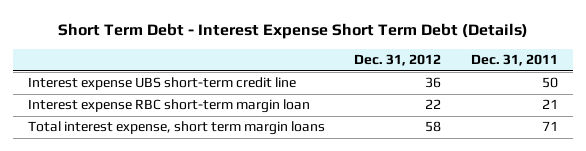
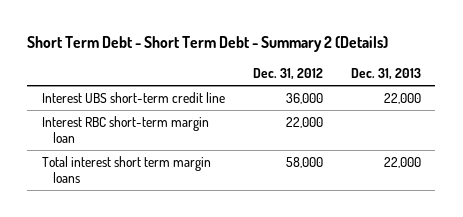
- Short Term Debt - Interest Expense Short Term Debt (Details)
+ Short Term Debt - Short Term Debt - Summary 2 (Details)
- | Dec. 31, 2012 | Dec. 31, 2011
+ | Dec. 31, 2012 | Dec. 31, 2013
- Interest expense UBS short-term credit line | 36 | 50
- Interest expense RBC short-term margin loan | 22 | 21
- Total interest expense, short term margin loans | 58 | 71
+ Interest UBS short-term credit line | 36,000 | 22,000
+ Interest RBC short-term margin loan | 22,000 |
+ Total interest short term margin loans | 58,000 | 22,000

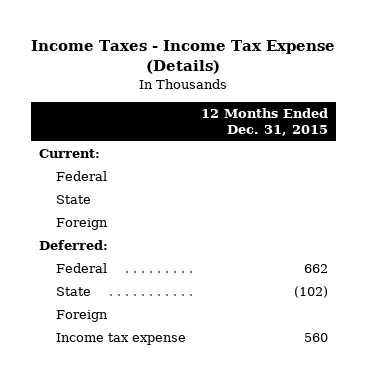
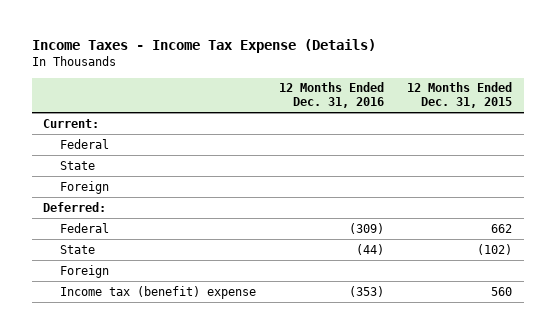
- | 12 Months Ended Dec. 31, 2015
+ | 12 Months Ended Dec. 31, 2016 | 12 Months Ended Dec. 31, 2015
- Income tax expense | 560
+ Income tax (benefit) expense | (353) | 560

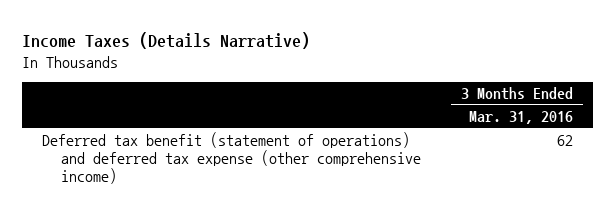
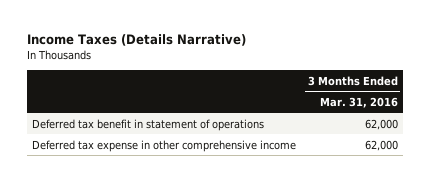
- Deferred tax benefit (statement of operations) and deferred tax expense (other comprehensive income) | 62
+ Deferred tax benefit in statement of operations | 62,000
+ Deferred tax expense in other comprehensive income | 62,000

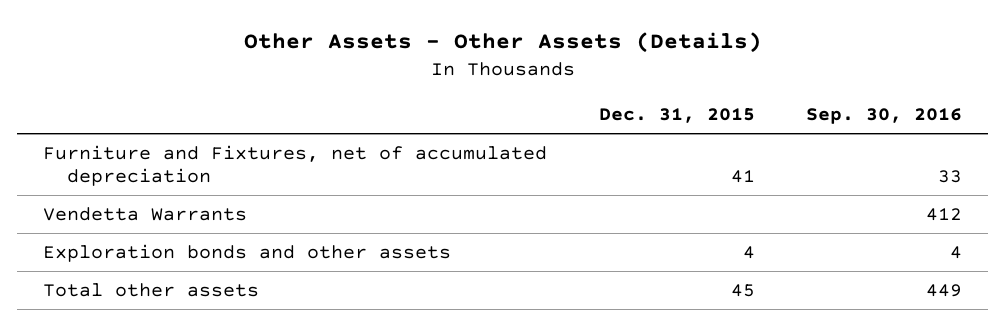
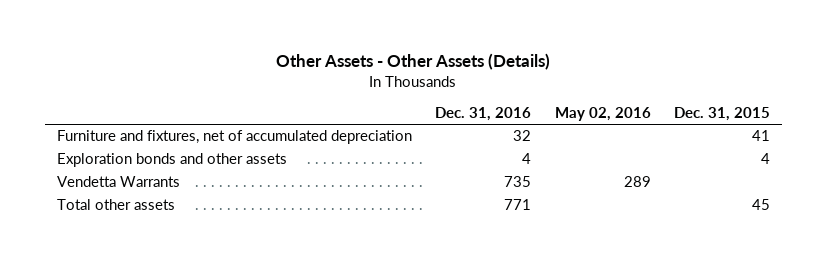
- | Dec. 31, 2015 | Sep. 30, 2016
+ | Dec. 31, 2016 | May 02, 2016 | Dec. 31, 2015
- Furniture and Fixtures, net of accumulated depreciation | 41 | 33
+ Furniture and fixtures, net of accumulated depreciation | 32 | | 41
moved down: Vendetta Warrants | 735 | 289 |

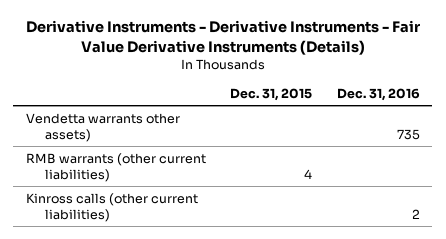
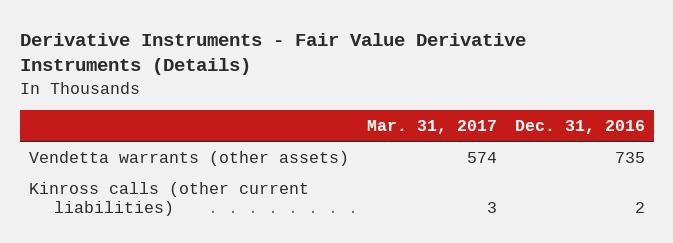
- Derivative Instruments - Derivative Instruments - Fair Value Derivative Instruments (Details)
+ Derivative Instruments - Fair Value Derivative Instruments (Details)
- | Dec. 31, 2015 | Dec. 31, 2016
+ | Mar. 31, 2017 | Dec. 31, 2016
- Vendetta warrants other assets) | | 735
- RMB warrants (other current liabilities) | 4 |
+ Vendetta warrants (other assets) | 574 | 735

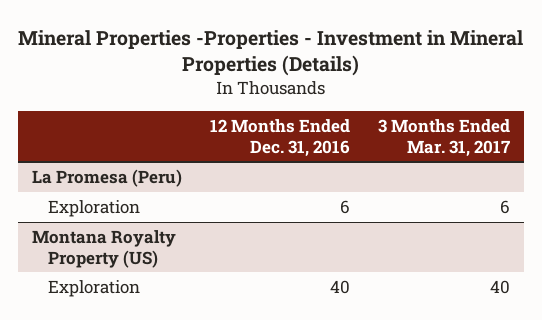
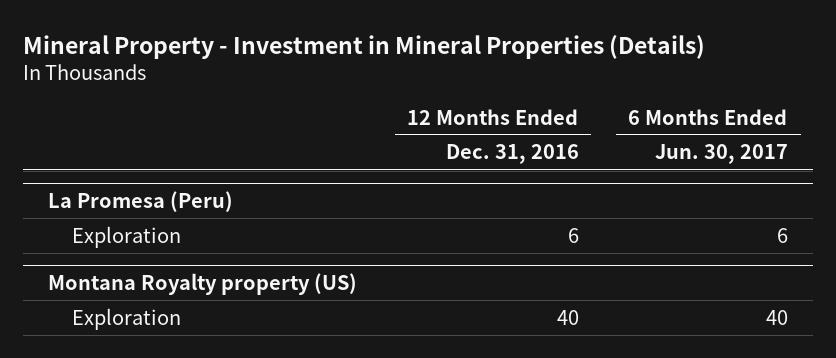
- Mineral Properties -Properties - Investment in Mineral Properties (Details)
+ Mineral Property - Investment in Mineral Properties (Details)
- | 12 Months Ended Dec. 31, 2016 | 3 Months Ended Mar. 31, 2017
+ | 12 Months Ended Dec. 31, 2016 | 6 Months Ended Jun. 30, 2017
- Montana Royalty Property (US)
+ Montana Royalty property (US)

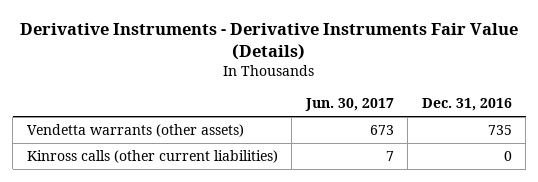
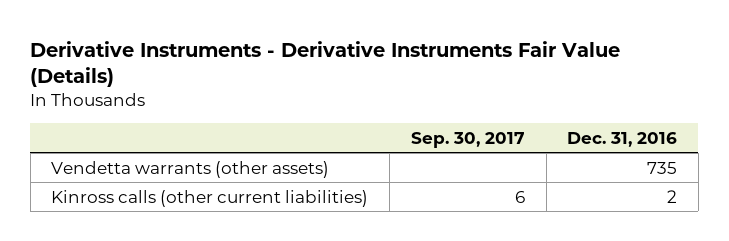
- | Jun. 30, 2017 | Dec. 31, 2016
+ | Sep. 30, 2017 | Dec. 31, 2016
- Kinross calls (other current liabilities) | 7 | 0
+ Kinross calls (other current liabilities) | 6 | 2

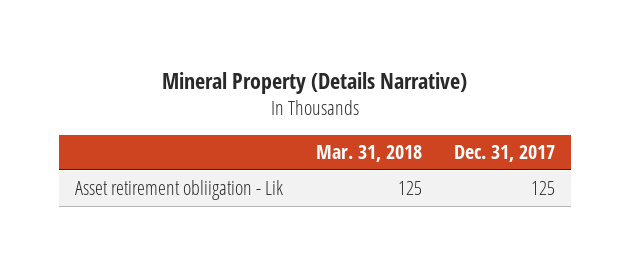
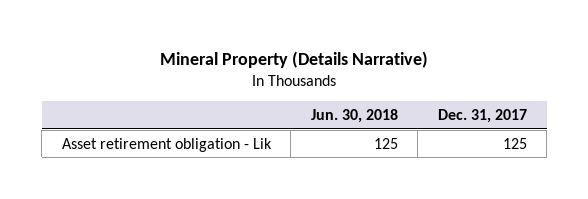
- | Mar. 31, 2018 | Dec. 31, 2017
+ | Jun. 30, 2018 | Dec. 31, 2017
- Asset retirement obliigation - Lik | 125 | 125
+ Asset retirement obligation - Lik | 125 | 125

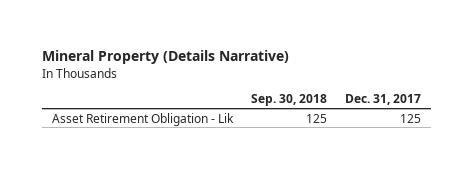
- | Jun. 30, 2018 | Dec. 31, 2017
+ | Sep. 30, 2018 | Dec. 31, 2017
- Asset retirement obligation - Lik | 125 | 125
+ Asset Retirement Obligation - Lik | 125 | 125

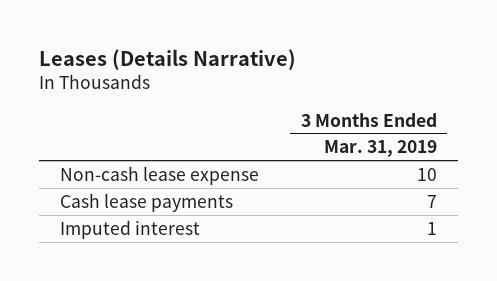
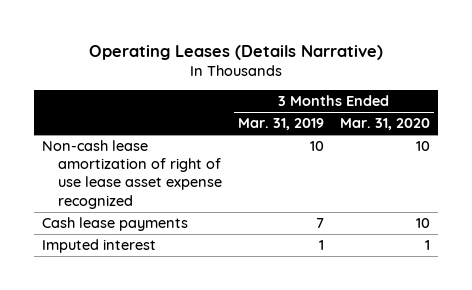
- Leases (Details Narrative)
+ Operating Leases (Details Narrative)
- | 3 Months Ended Mar. 31, 2019
+ | 3 Months Ended Mar. 31, 2019 | 3 Months Ended Mar. 31, 2020
- Non-cash lease expense | 10
+ Non-cash lease amortization of right of use lease asset expense recognized | 10 | 10

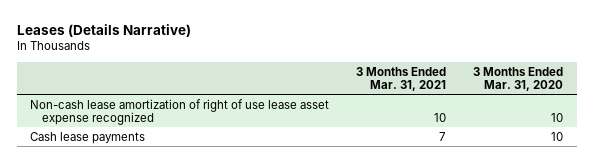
- Operating Leases (Details Narrative)
+ Leases (Details Narrative)
- | 3 Months Ended Mar. 31, 2019 | 3 Months Ended Mar. 31, 2020
+ | 3 Months Ended Mar. 31, 2021 | 3 Months Ended Mar. 31, 2020
- Imputed interest | 1 | 1

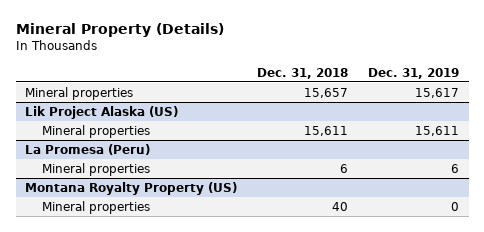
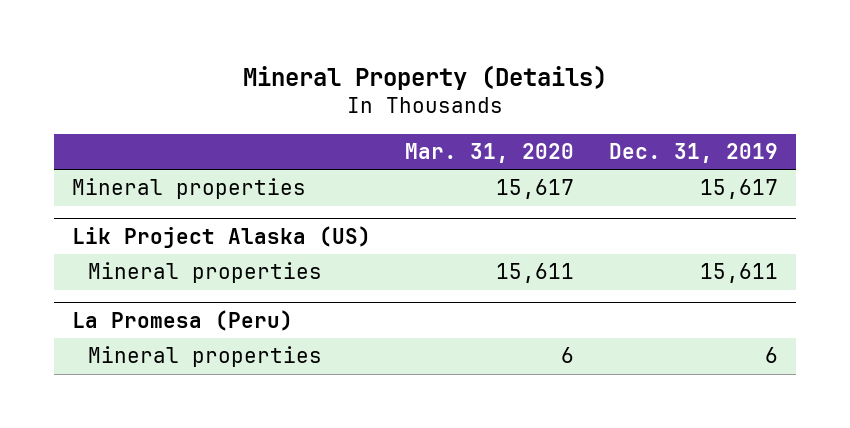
- | Dec. 31, 2018 | Dec. 31, 2019
+ | Mar. 31, 2020 | Dec. 31, 2019
- Montana Royalty Property (US)
- Mineral properties | 40 | 0

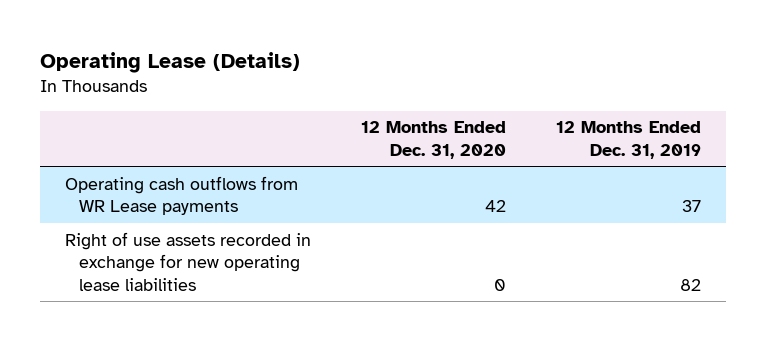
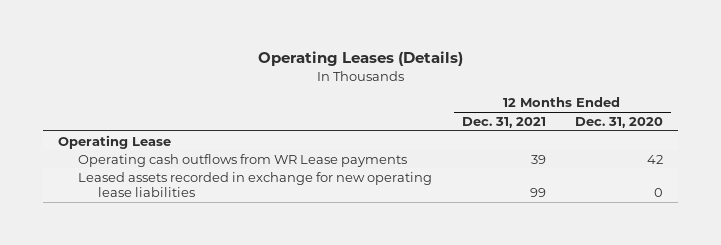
- Operating Lease (Details)
+ Operating Leases (Details)
- | 12 Months Ended Dec. 31, 2020 | 12 Months Ended Dec. 31, 2019
+ | 12 Months Ended Dec. 31, 2021 | 12 Months Ended Dec. 31, 2020
+ Operating Lease
- Right of use assets recorded in exchange for new operating lease liabilities | 0 | 82
+ Leased assets recorded in exchange for new operating lease liabilities | 99 | 0

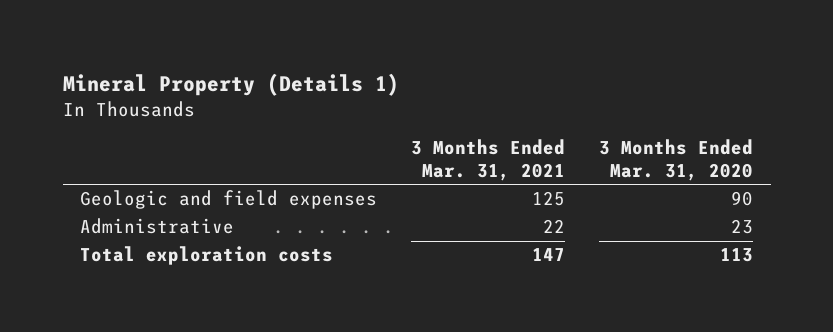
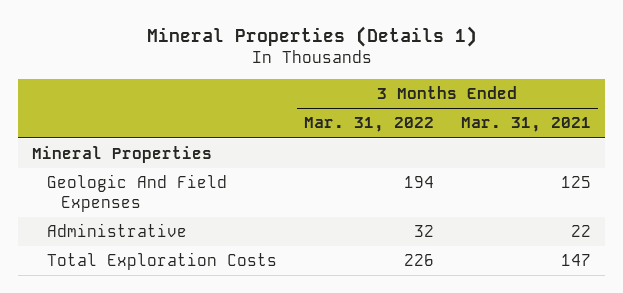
- Mineral Property (Details 1)
+ Mineral Properties (Details 1)
- | 3 Months Ended Mar. 31, 2021 | 3 Months Ended Mar. 31, 2020
+ | 3 Months Ended Mar. 31, 2022 | 3 Months Ended Mar. 31, 2021
- Geologic and field expenses | 125 | 90
+ Mineral Properties
+ Geologic And Field Expenses | 194 | 125
- Total exploration costs | 147 | 113
+ Total Exploration Costs | 226 | 147

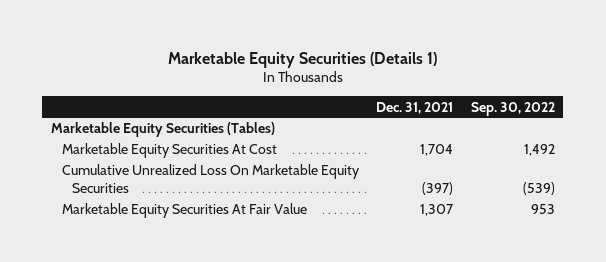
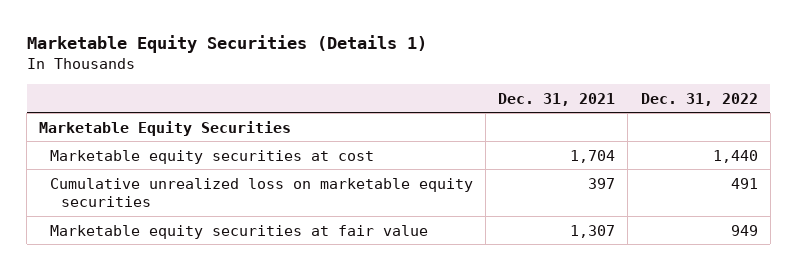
- | Dec. 31, 2021 | Sep. 30, 2022
+ | Dec. 31, 2021 | Dec. 31, 2022
- Marketable Equity Securities (Tables)
- Marketable Equity Securities At Cost | 1,704 | 1,492
- Cumulative Unrealized Loss On Marketable Equity Securities | (397) | (539)
- Marketable Equity Securities At Fair Value | 1,307 | 953
+ Marketable Equity Securities
+ Marketable equity securities at cost | 1,704 | 1,440
+ Cumulative unrealized loss on marketable equity securities | 397 | 491
+ Marketable equity securities at fair value | 1,307 | 949

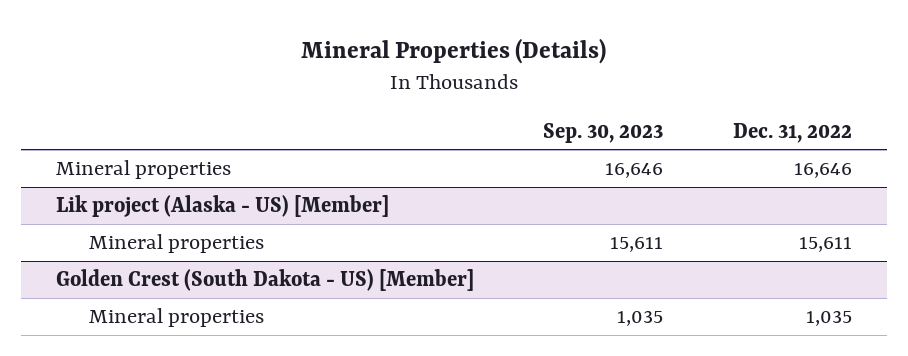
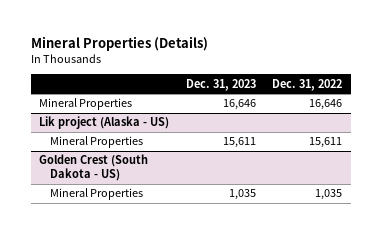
- | Sep. 30, 2023 | Dec. 31, 2022
+ | Dec. 31, 2023 | Dec. 31, 2022
- Mineral properties | 16,646 | 16,646
- Lik project (Alaska - US) [Member]
- Mineral properties | 15,611 | 15,611
- Golden Crest (South Dakota - US) [Member]
- Mineral properties | 1,035 | 1,035
+ Mineral Properties | 16,646 | 16,646
+ Lik project (Alaska - US)
+ Mineral Properties | 15,611 | 15,611
+ Golden Crest (South Dakota - US)
+ Mineral Properties | 1,035 | 1,035

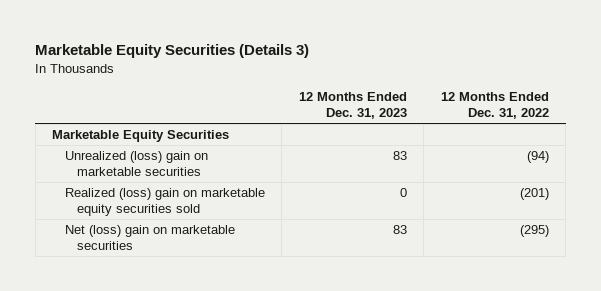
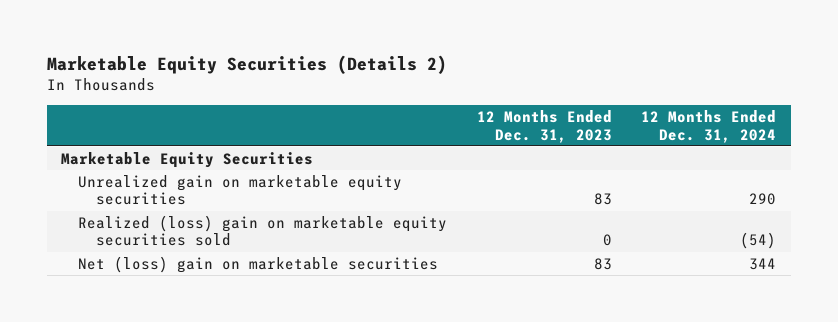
- Marketable Equity Securities (Details 3)
+ Marketable Equity Securities (Details 2)
- | 12 Months Ended Dec. 31, 2023 | 12 Months Ended Dec. 31, 2022
+ | 12 Months Ended Dec. 31, 2023 | 12 Months Ended Dec. 31, 2024
- Unrealized (loss) gain on marketable securities | 83 | (94)
+ Unrealized gain on marketable equity securities | 83 | 290

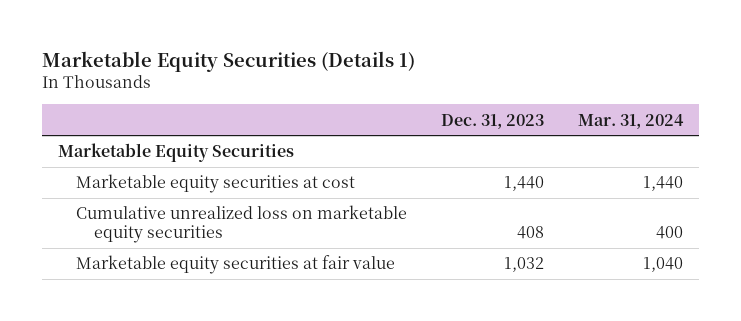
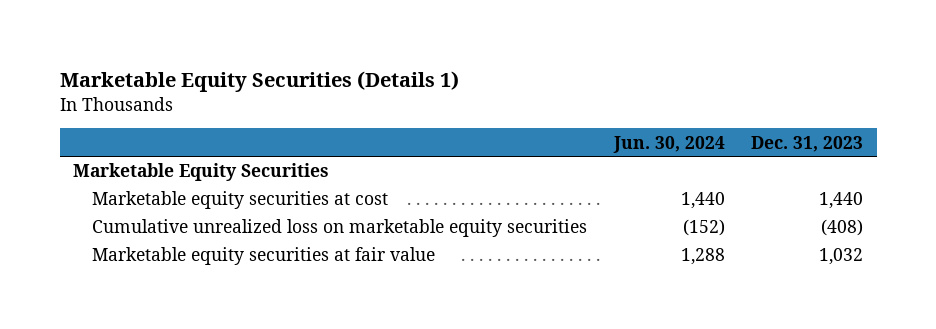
- | Dec. 31, 2023 | Mar. 31, 2024
+ | Jun. 30, 2024 | Dec. 31, 2023
- Cumulative unrealized loss on marketable equity securities | 408 | 400
+ Cumulative unrealized loss on marketable equity securities | (152) | (408)

